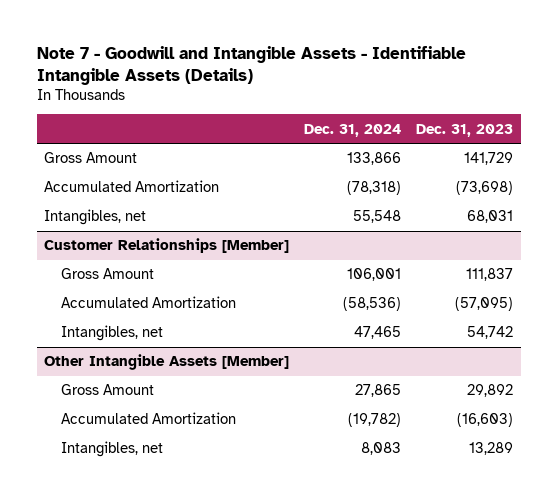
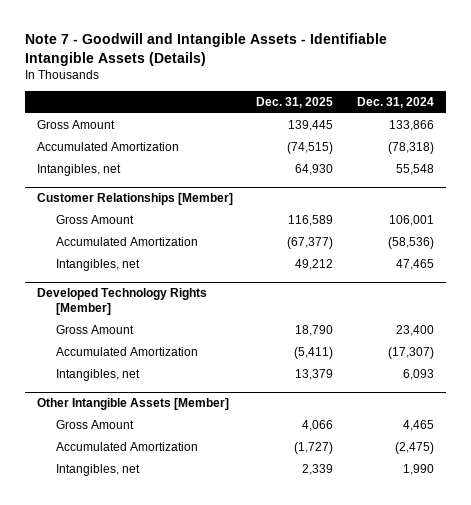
- | Dec. 31, 2024 | Dec. 31, 2023
+ | Dec. 31, 2025 | Dec. 31, 2024
+ Developed Technology Rights [Member]
+ Gross Amount | 18,790 | 23,400
+ Accumulated Amortization | (5,411) | (17,307)
+ Intangibles, net | 13,379 | 6,093
@ Other Intangible Assets [Member]
- Gross Amount | 27,865 | 29,892
- Accumulated Amortization | (19,782) | (16,603)
- Intangibles, net | 8,083 | 13,289
+ Gross Amount | 4,066 | 4,465
+ Accumulated Amortization | (1,727) | (2,475)
+ Intangibles, net | 2,339 | 1,990

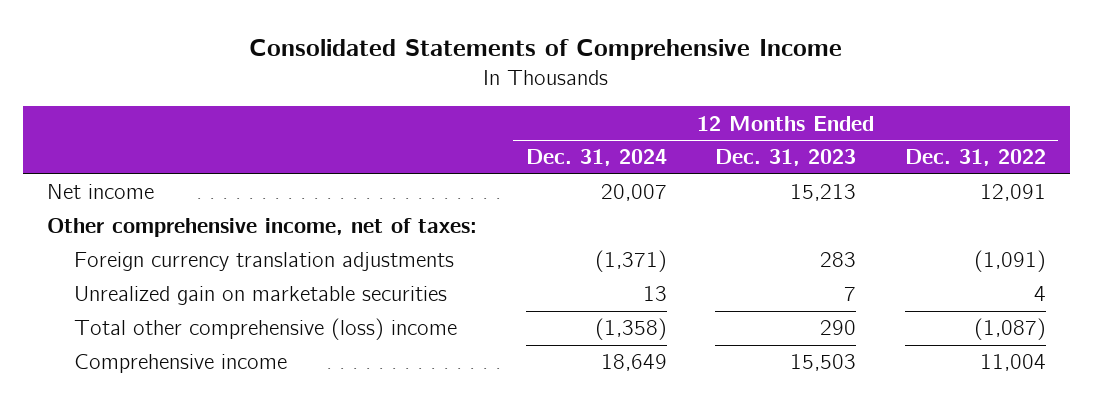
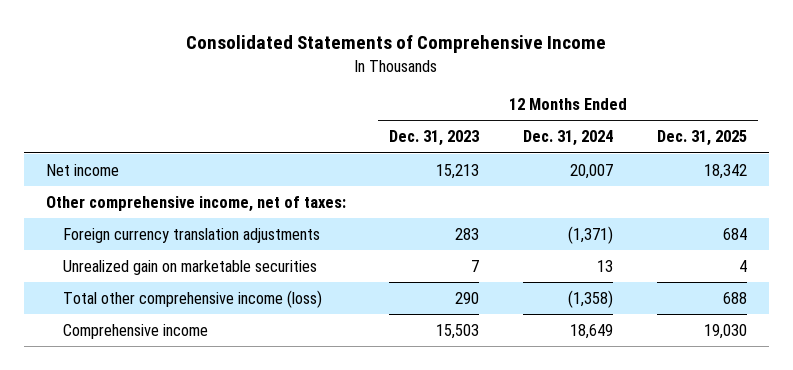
- | 12 Months Ended Dec. 31, 2024 | 12 Months Ended Dec. 31, 2023 | 12 Months Ended Dec. 31, 2022
+ | 12 Months Ended Dec. 31, 2023 | 12 Months Ended Dec. 31, 2024 | 12 Months Ended Dec. 31, 2025
- Total other comprehensive (loss) income | (1,358) | 290 | (1,087)
+ Total other comprehensive income (loss) | 290 | (1,358) | 688

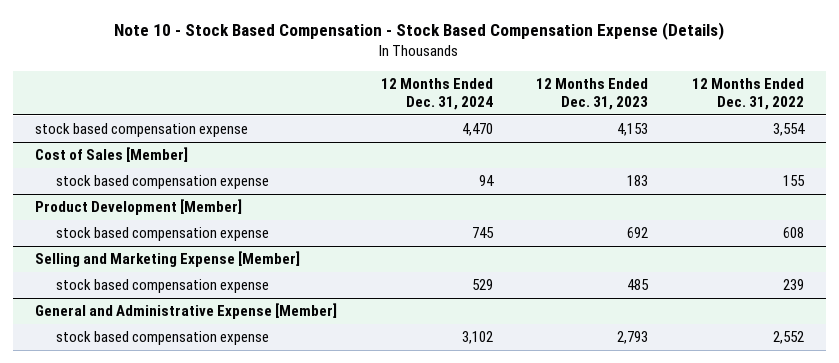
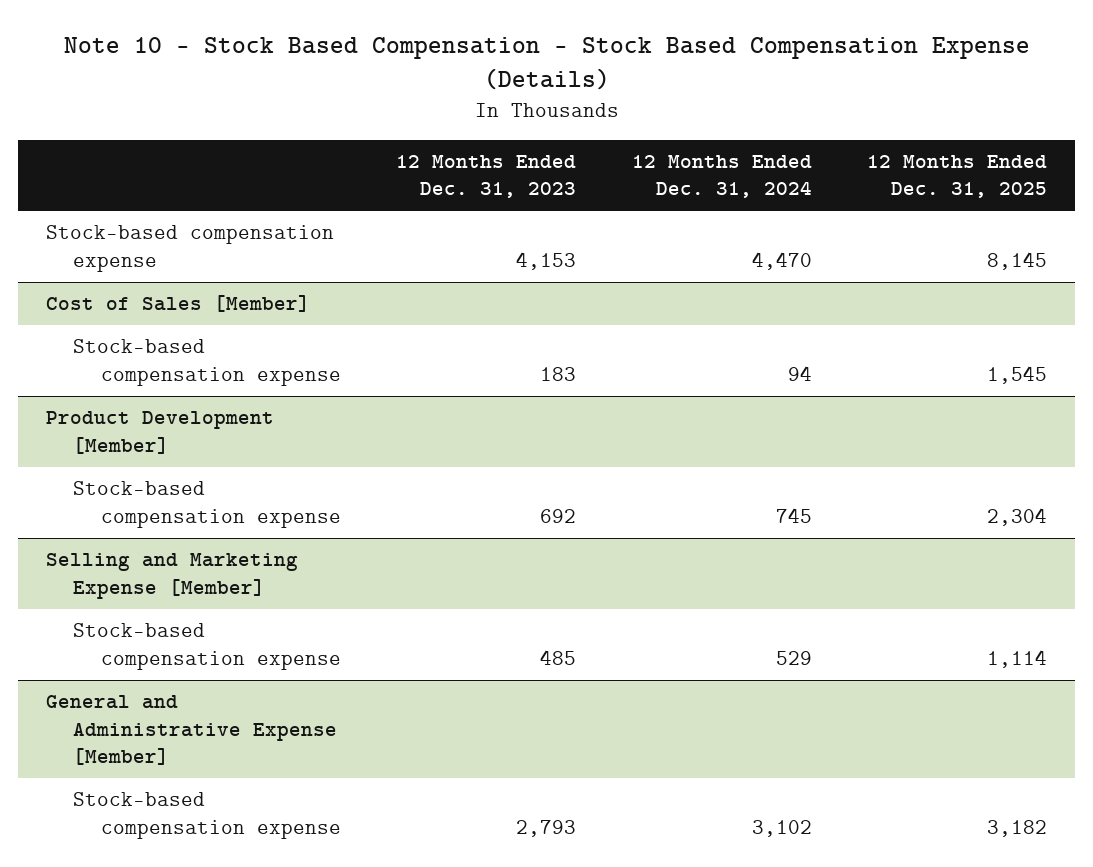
- | 12 Months Ended Dec. 31, 2024 | 12 Months Ended Dec. 31, 2023 | 12 Months Ended Dec. 31, 2022
+ | 12 Months Ended Dec. 31, 2023 | 12 Months Ended Dec. 31, 2024 | 12 Months Ended Dec. 31, 2025
- stock based compensation expense | 4,470 | 4,153 | 3,554
+ Stock-based compensation expense | 4,153 | 4,470 | 8,145
@ Cost of Sales [Member]
- stock based compensation expense | 94 | 183 | 155
+ Stock-based compensation expense | 183 | 94 | 1,545
@ Product Development [Member]
- stock based compensation expense | 745 | 692 | 608
+ Stock-based compensation expense | 692 | 745 | 2,304
@ Selling and Marketing Expense [Member]
- stock based compensation expense | 529 | 485 | 239
+ Stock-based compensation expense | 485 | 529 | 1,114
@ General and Administrative Expense [Member]
- stock based compensation expense | 3,102 | 2,793 | 2,552
+ Stock-based compensation expense | 2,793 | 3,102 | 3,182

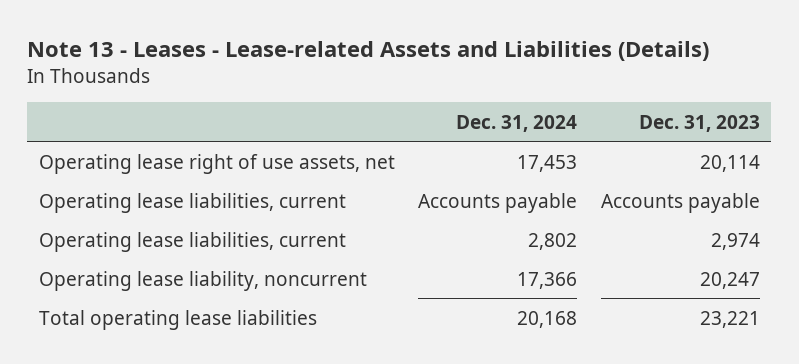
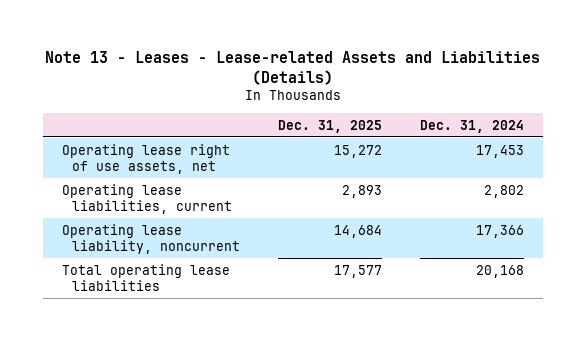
- | Dec. 31, 2024 | Dec. 31, 2023
+ | Dec. 31, 2025 | Dec. 31, 2024
- Operating lease liabilities, current | Accounts payable | Accounts payable

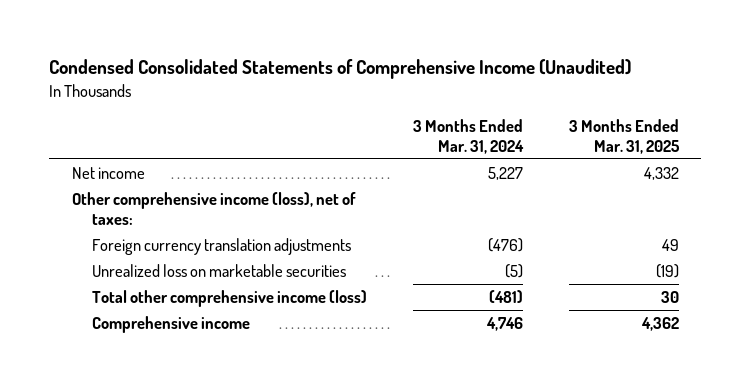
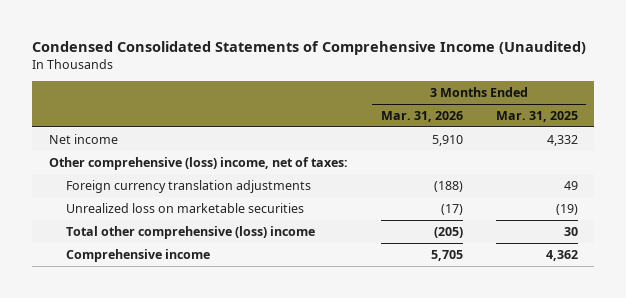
- | 3 Months Ended Mar. 31, 2024 | 3 Months Ended Mar. 31, 2025
+ | 3 Months Ended Mar. 31, 2026 | 3 Months Ended Mar. 31, 2025
- Other comprehensive income (loss), net of taxes:
+ Other comprehensive (loss) income, net of taxes:
- Total other comprehensive income (loss) | (481) | 30
+ Total other comprehensive (loss) income | (205) | 30

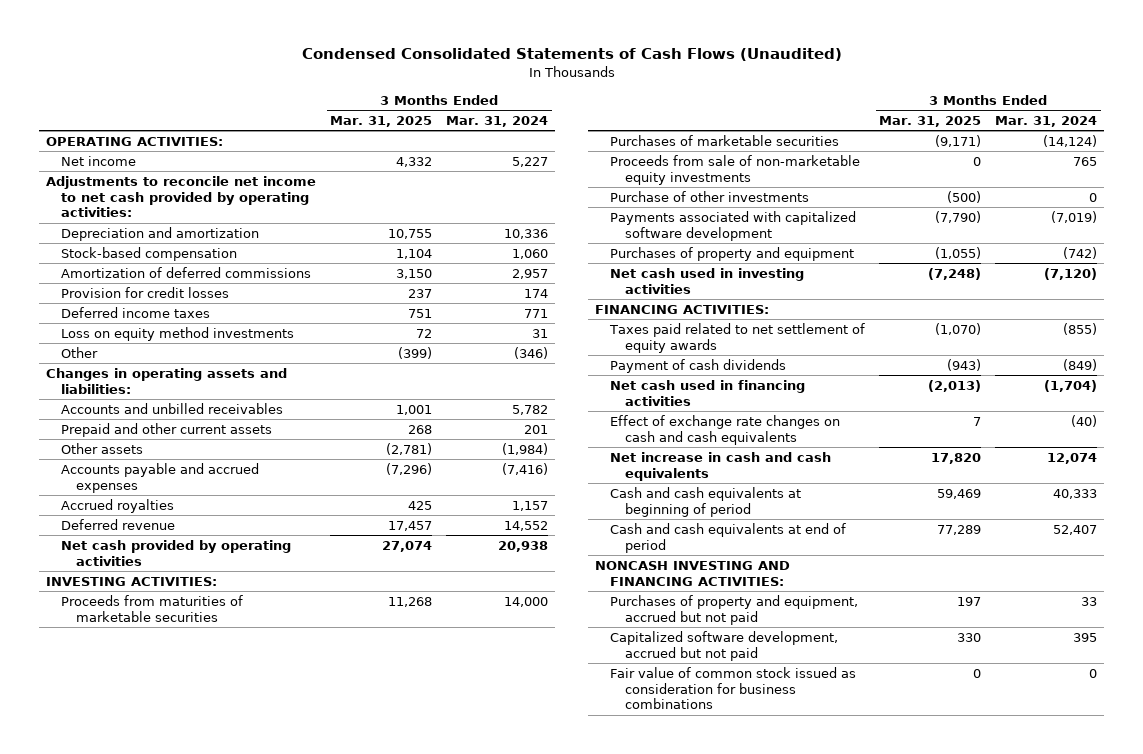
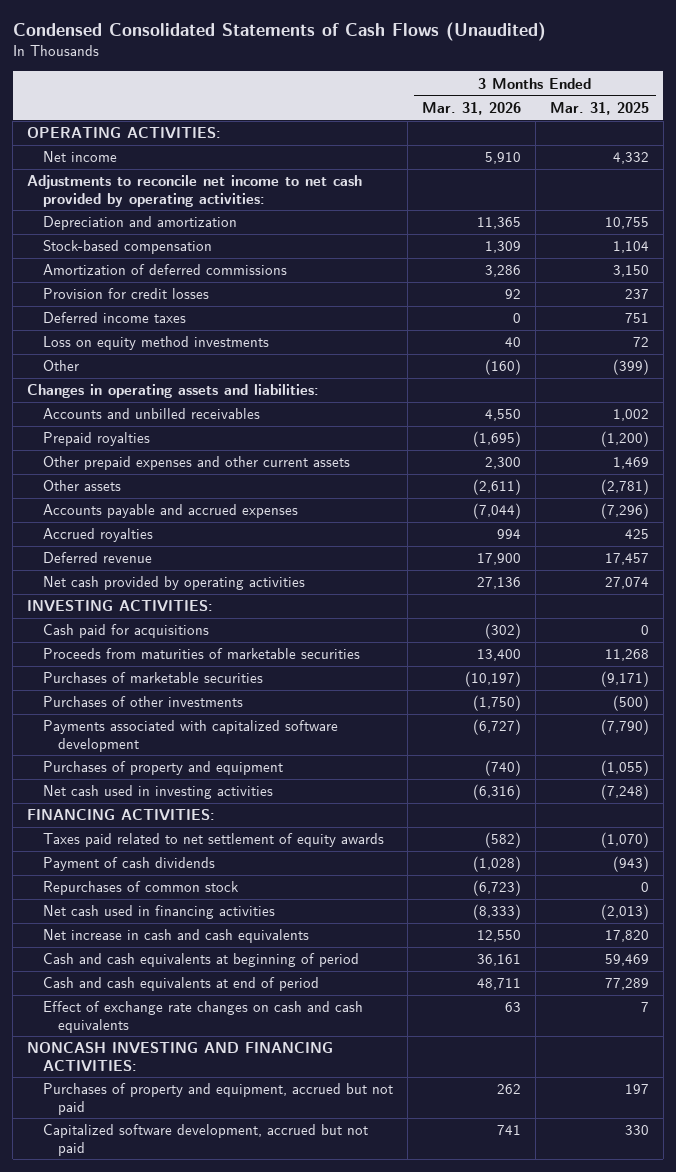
- | 3 Months Ended Mar. 31, 2025 | 3 Months Ended Mar. 31, 2024
+ | 3 Months Ended Mar. 31, 2026 | 3 Months Ended Mar. 31, 2025
- Accounts and unbilled receivables | 1,001 | 5,782
- Prepaid and other current assets | 268 | 201
+ Accounts and unbilled receivables | 4,550 | 1,002
+ Prepaid royalties | (1,695) | (1,200)
+ Other prepaid expenses and other current assets | 2,300 | 1,469
+ Cash paid for acquisitions | (302) | 0
- Proceeds from sale of non-marketable equity investments | 0 | 765
- Purchase of other investments | (500) | 0
+ Purchases of other investments | (1,750) | (500)
+ Repurchases of common stock | (6,723) | 0
moved down: Effect of exchange rate changes on cash and cash equivalents | 63 | 7
- Fair value of common stock issued as consideration for business combinations | 0 | 0

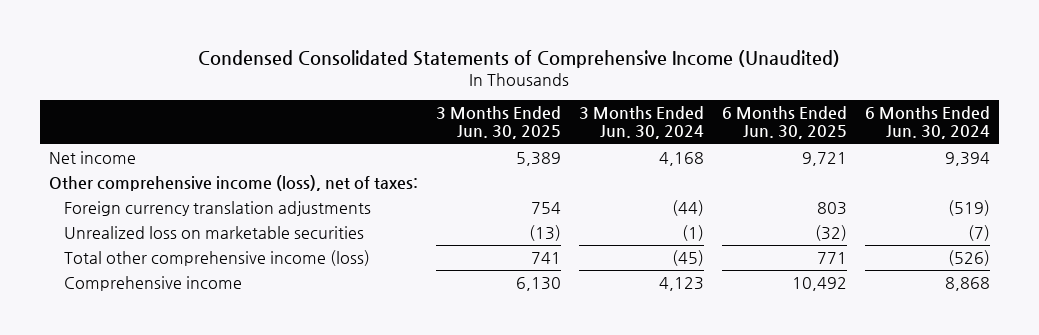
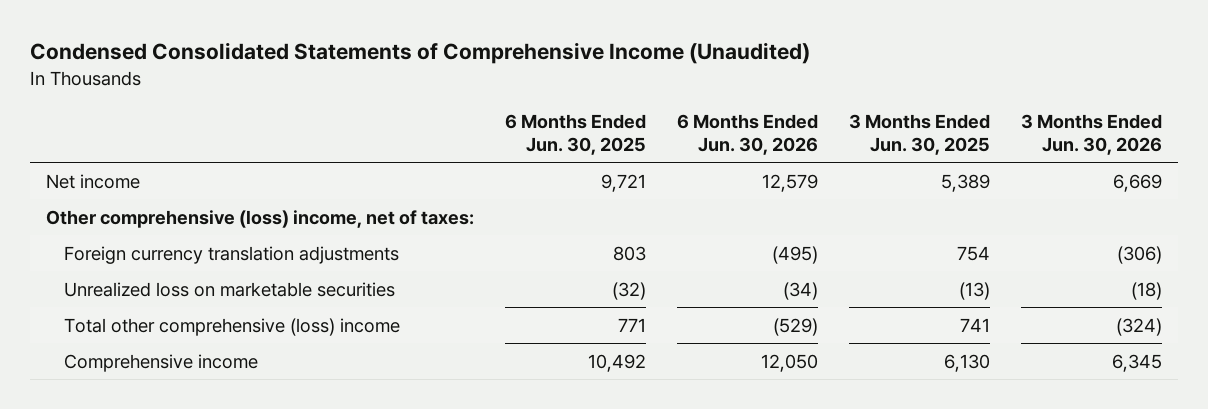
- | 3 Months Ended Jun. 30, 2025 | 3 Months Ended Jun. 30, 2024 | 6 Months Ended Jun. 30, 2025 | 6 Months Ended Jun. 30, 2024
+ | 6 Months Ended Jun. 30, 2025 | 6 Months Ended Jun. 30, 2026 | 3 Months Ended Jun. 30, 2025 | 3 Months Ended Jun. 30, 2026
- Other comprehensive income (loss), net of taxes:
+ Other comprehensive (loss) income, net of taxes:
- Total other comprehensive income (loss) | 741 | (45) | 771 | (526)
+ Total other comprehensive (loss) income | 771 | (529) | 741 | (324)

